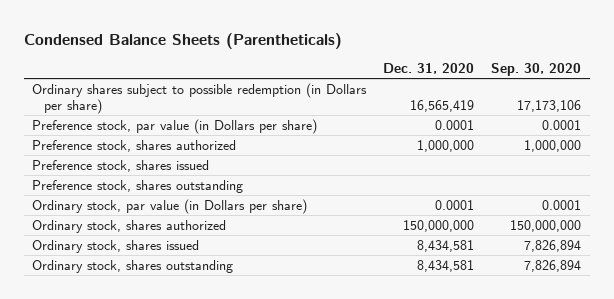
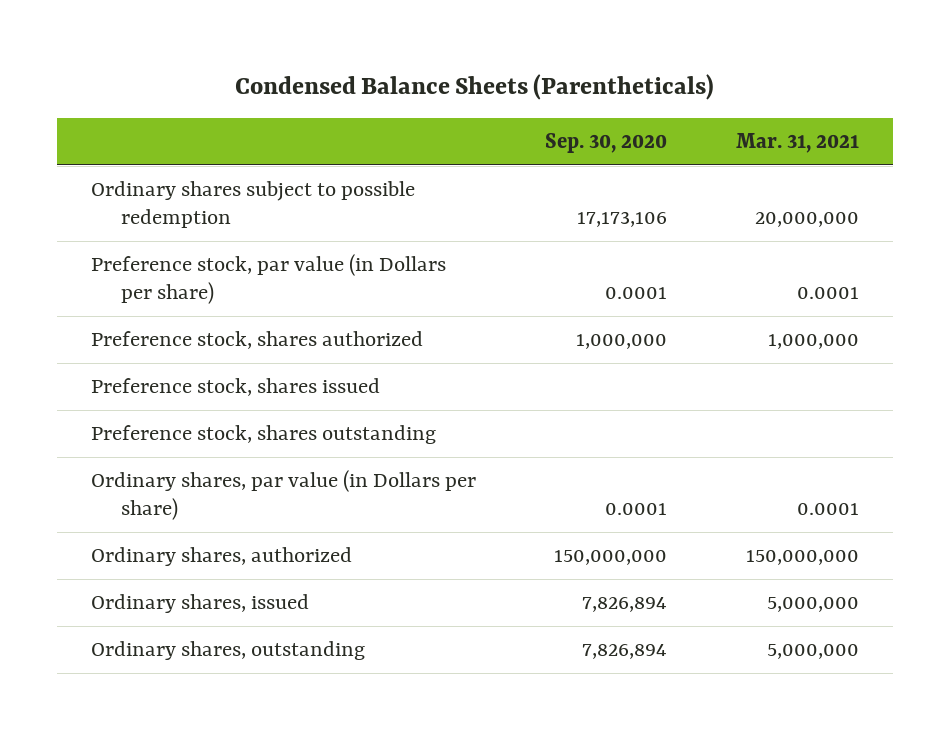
- | Dec. 31, 2020 | Sep. 30, 2020
+ | Sep. 30, 2020 | Mar. 31, 2021
- Ordinary shares subject to possible redemption (in Dollars per share) | 16,565,419 | 17,173,106
+ Ordinary shares subject to possible redemption | 17,173,106 | 20,000,000
- Ordinary stock, par value (in Dollars per share) | 0.0001 | 0.0001
- Ordinary stock, shares authorized | 150,000,000 | 150,000,000
- Ordinary stock, shares issued | 8,434,581 | 7,826,894
- Ordinary stock, shares outstanding | 8,434,581 | 7,826,894
+ Ordinary shares, par value (in Dollars per share) | 0.0001 | 0.0001
+ Ordinary shares, authorized | 150,000,000 | 150,000,000
+ Ordinary shares, issued | 7,826,894 | 5,000,000
+ Ordinary shares, outstanding | 7,826,894 | 5,000,000

